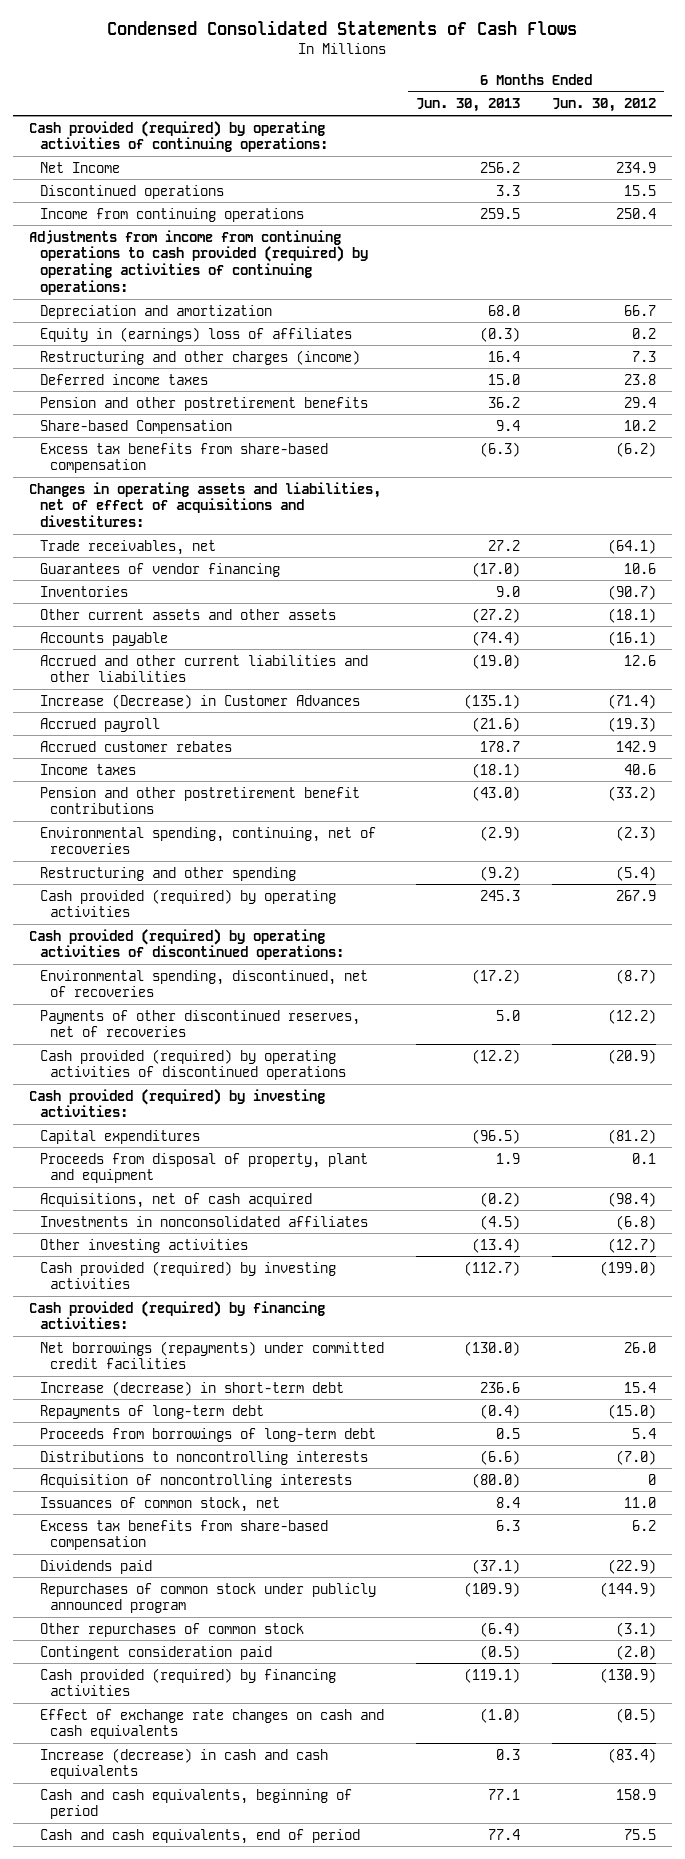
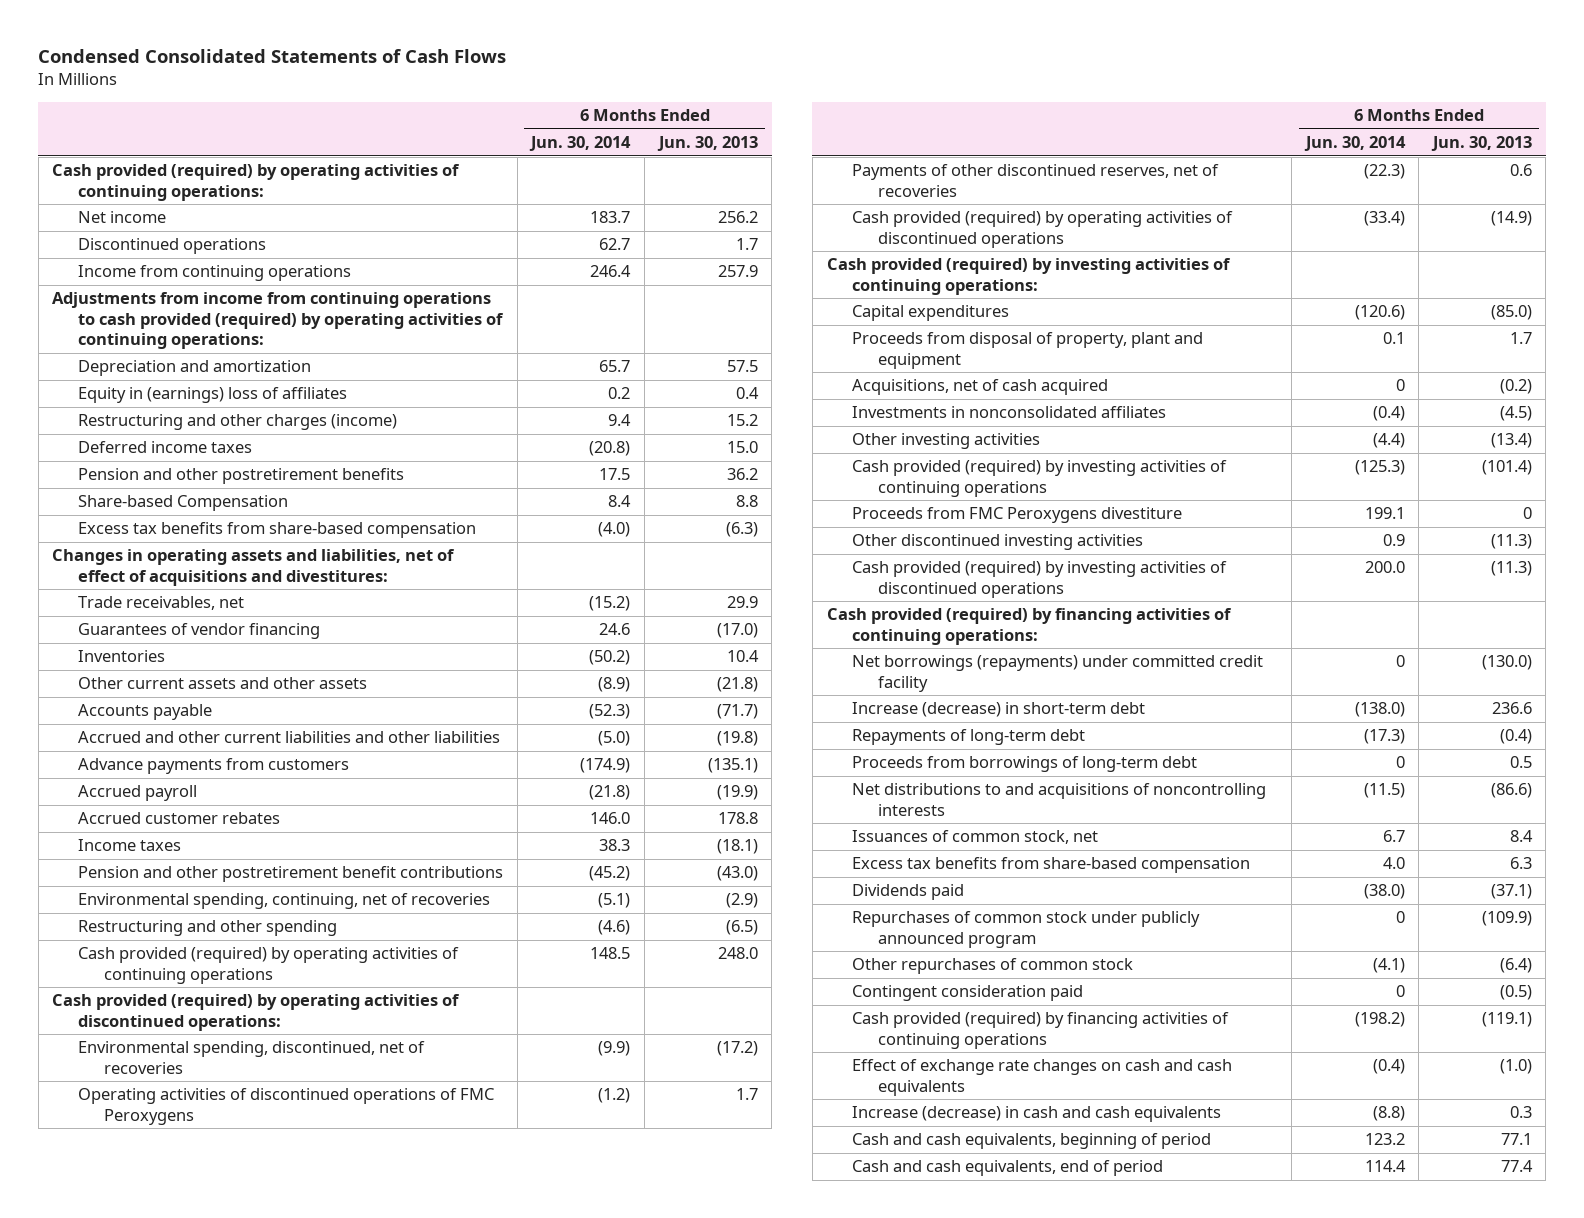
- | 6 Months Ended Jun. 30, 2013 | 6 Months Ended Jun. 30, 2012
+ | 6 Months Ended Jun. 30, 2014 | 6 Months Ended Jun. 30, 2013
- Net Income | 256.2 | 234.9
- Discontinued operations | 3.3 | 15.5
- Income from continuing operations | 259.5 | 250.4
+ Net income | 183.7 | 256.2
+ Discontinued operations | 62.7 | 1.7
+ Income from continuing operations | 246.4 | 257.9
- Depreciation and amortization | 68.0 | 66.7
- Equity in (earnings) loss of affiliates | (0.3) | 0.2
- Restructuring and other charges (income) | 16.4 | 7.3
+ Depreciation and amortization | 65.7 | 57.5
+ Equity in (earnings) loss of affiliates | 0.2 | 0.4
+ Restructuring and other charges (income) | 9.4 | 15.2
- Share-based Compensation | 9.4 | 10.2
+ Share-based Compensation | 8.4 | 8.8
- Trade receivables, net | 27.2 | (64.1)
+ Trade receivables, net | (15.2) | 29.9
- Inventories | 9.0 | (90.7)
- Other current assets and other assets | (27.2) | (18.1)
- Accounts payable | (74.4) | (16.1)
- Accrued and other current liabilities and other liabilities | (19.0) | 12.6
- Increase (Decrease) in Customer Advances | (135.1) | (71.4)
- Accrued payroll | (21.6) | (19.3)
- Accrued customer rebates | 178.7 | 142.9
+ Inventories | (50.2) | 10.4
+ Other current assets and other assets | (8.9) | (21.8)
+ Accounts payable | (52.3) | (71.7)
+ Accrued and other current liabilities and other liabilities | (5.0) | (19.8)
+ Advance payments from customers | (174.9) | (135.1)
+ Accrued payroll | (21.8) | (19.9)
+ Accrued customer rebates | 146.0 | 178.8
- Restructuring and other spending | (9.2) | (5.4)
- Cash provided (required) by operating activities | 245.3 | 267.9
+ Restructuring and other spending | (4.6) | (6.5)
+ Cash provided (required) by operating activities of continuing operations | 148.5 | 248.0
- Payments of other discontinued reserves, net of recoveries | 5.0 | (12.2)
- Cash provided (required) by operating activities of discontinued operations | (12.2) | (20.9)
- Cash provided (required) by investing activities:
- Capital expenditures | (96.5) | (81.2)
- Proceeds from disposal of property, plant and equipment | 1.9 | 0.1
+ Operating activities of discontinued operations of FMC Peroxygens | (1.2) | 1.7
+ Payments of other discontinued reserves, net of recoveries | (22.3) | 0.6
+ Cash provided (required) by operating activities of discontinued operations | (33.4) | (14.9)
+ Cash provided (required) by investing activities of continuing operations:
+ Capital expenditures | (120.6) | (85.0)
+ Proceeds from disposal of property, plant and equipment | 0.1 | 1.7
- Cash provided (required) by investing activities | (112.7) | (199.0)
- Cash provided (required) by financing activities:
- Net borrowings (repayments) under committed credit facilities | (130.0) | 26.0
+ Cash provided (required) by investing activities of continuing operations | (125.3) | (101.4)
+ Proceeds from FMC Peroxygens divestiture | 199.1 | 0
+ Other discontinued investing activities | 0.9 | (11.3)
+ Cash provided (required) by investing activities of discontinued operations | 200.0 | (11.3)
+ Cash provided (required) by financing activities of continuing operations:
+ Net borrowings (repayments) under committed credit facility | 0 | (130.0)
- Distributions to noncontrolling interests | (6.6) | (7.0)
- Acquisition of noncontrolling interests | (80.0) | 0
+ Net distributions to and acquisitions of noncontrolling interests | (11.5) | (86.6)
- Cash provided (required) by financing activities | (119.1) | (130.9)
+ Cash provided (required) by financing activities of continuing operations | (198.2) | (119.1)

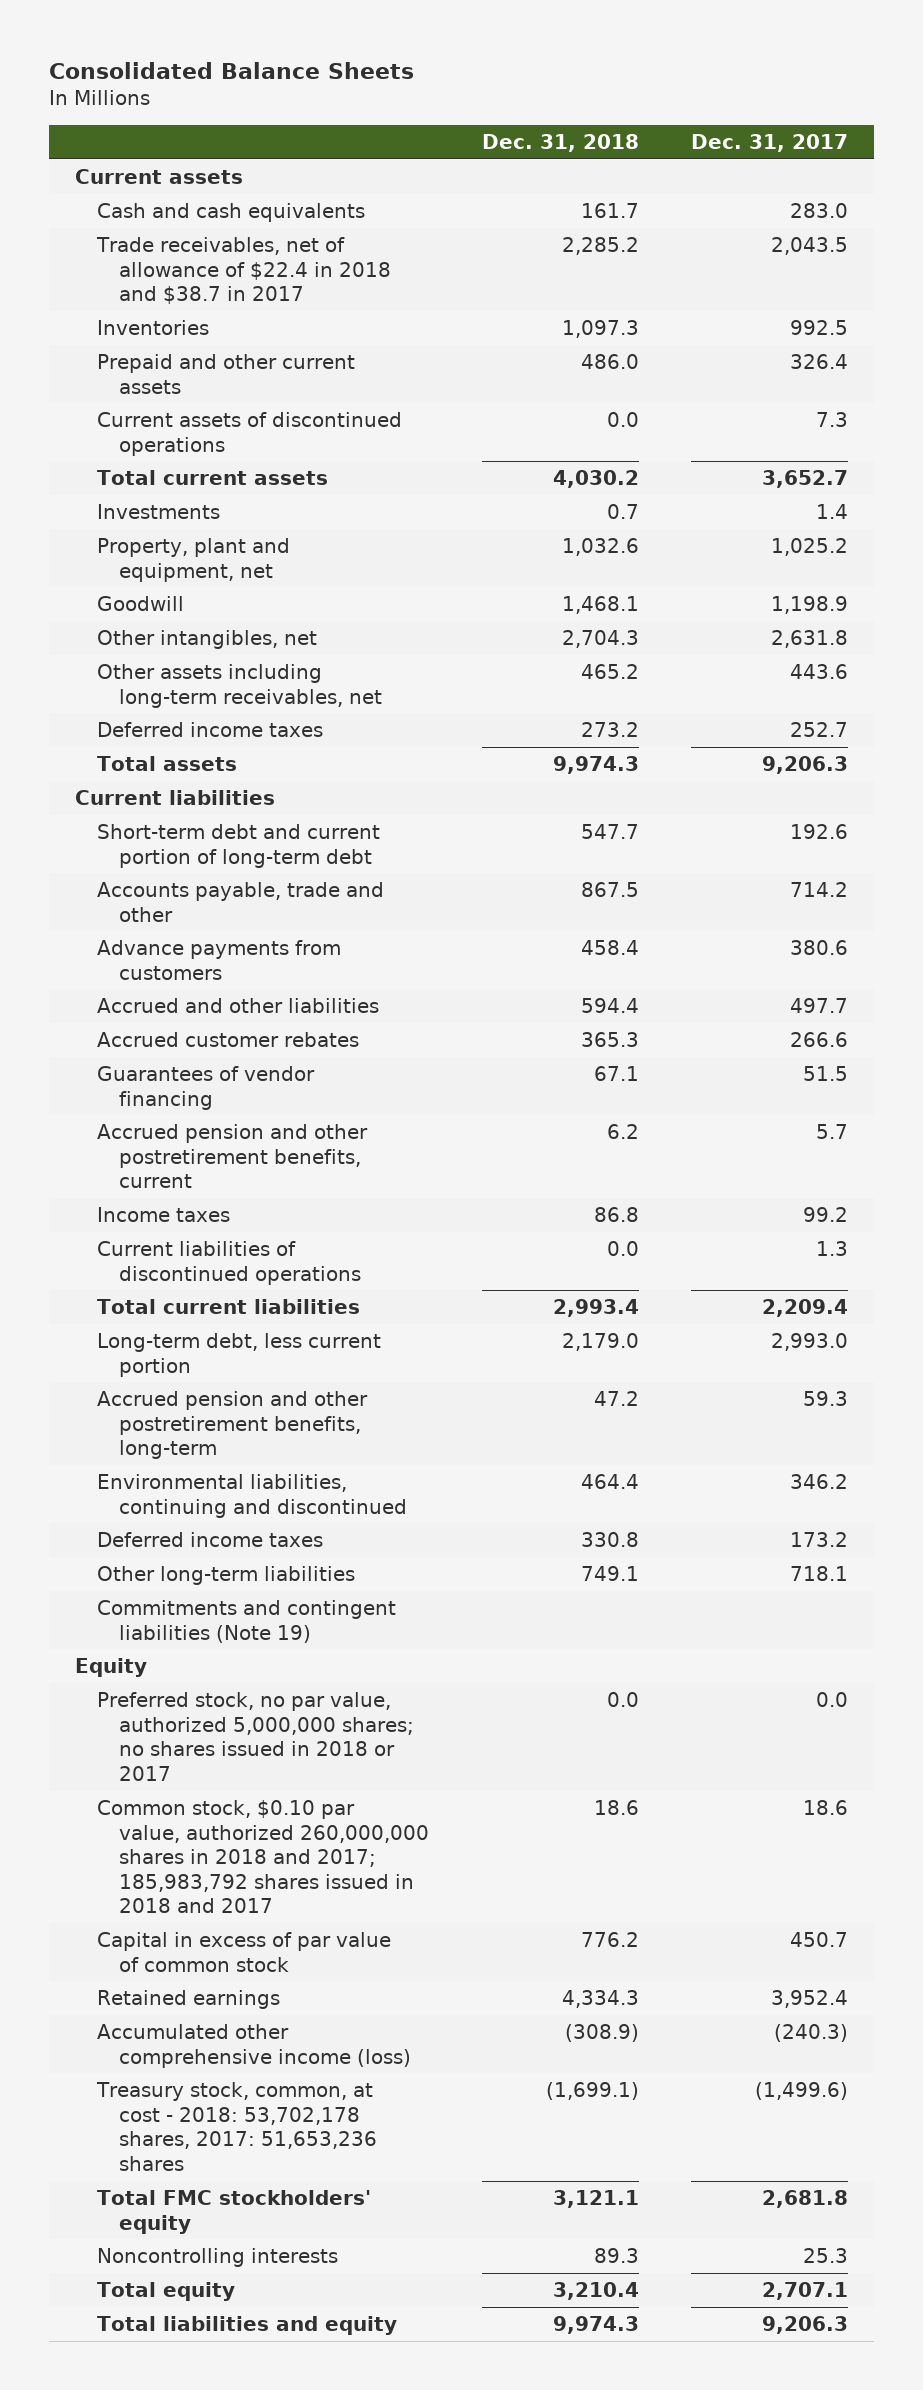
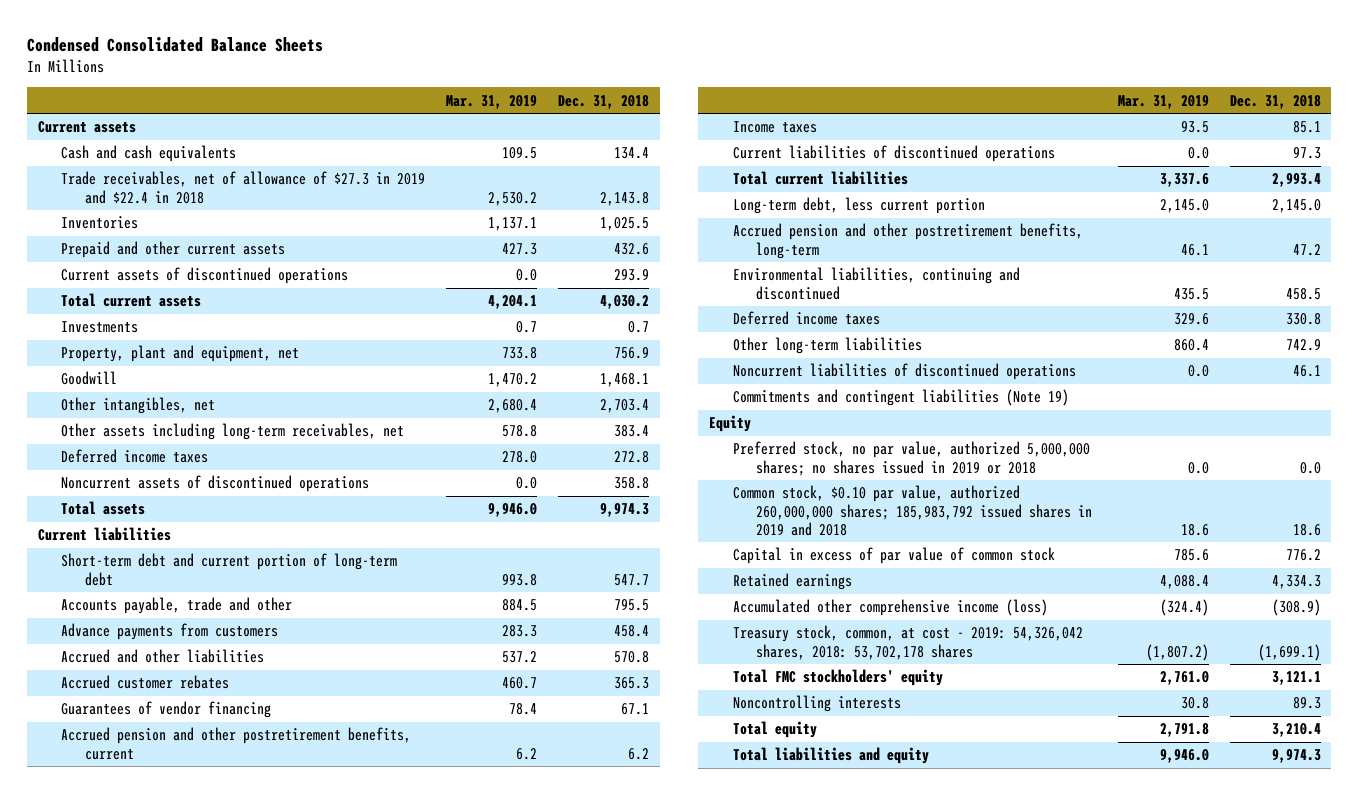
- Consolidated Balance Sheets
+ Condensed Consolidated Balance Sheets
- | Dec. 31, 2018 | Dec. 31, 2017
+ | Mar. 31, 2019 | Dec. 31, 2018
- Cash and cash equivalents | 161.7 | 283.0
- Trade receivables, net of allowance of $22.4 in 2018 and $38.7 in 2017 | 2,285.2 | 2,043.5
- Inventories | 1,097.3 | 992.5
- Prepaid and other current assets | 486.0 | 326.4
- Current assets of discontinued operations | 0.0 | 7.3
+ Cash and cash equivalents | 109.5 | 134.4
+ Trade receivables, net of allowance of $27.3 in 2019 and $22.4 in 2018 | 2,530.2 | 2,143.8
+ Inventories | 1,137.1 | 1,025.5
+ Prepaid and other current assets | 427.3 | 432.6
+ Current assets of discontinued operations | 0.0 | 293.9
- Property, plant and equipment, net | 1,032.6 | 1,025.2
+ Property, plant and equipment, net | 733.8 | 756.9
- Other intangibles, net | 2,704.3 | 2,631.8
- Other assets including long-term receivables, net | 465.2 | 443.6
- Deferred income taxes | 273.2 | 252.7
+ Other intangibles, net | 2,680.4 | 2,703.4
+ Other assets including long-term receivables, net | 578.8 | 383.4
+ Deferred income taxes | 278.0 | 272.8
+ Noncurrent assets of discontinued operations | 0.0 | 358.8
- Accounts payable, trade and other | 867.5 | 714.2
+ Accounts payable, trade and other | 884.5 | 795.5
- Accrued and other liabilities | 594.4 | 497.7
+ Accrued and other liabilities | 537.2 | 570.8
- Income taxes | 86.8 | 99.2
- Current liabilities of discontinued operations | 0.0 | 1.3
+ Income taxes | 93.5 | 85.1
+ Current liabilities of discontinued operations | 0.0 | 97.3
- Long-term debt, less current portion | 2,179.0 | 2,993.0
+ Long-term debt, less current portion | 2,145.0 | 2,145.0
- Environmental liabilities, continuing and discontinued | 464.4 | 346.2
+ Environmental liabilities, continuing and discontinued | 435.5 | 458.5
- Other long-term liabilities | 749.1 | 718.1
+ Other long-term liabilities | 860.4 | 742.9
+ Noncurrent liabilities of discontinued operations | 0.0 | 46.1
- Preferred stock, no par value, authorized 5,000,000 shares; no shares issued in 2018 or 2017 | 0.0 | 0.0
- Common stock, $0.10 par value, authorized 260,000,000 shares in 2018 and 2017; 185,983,792 shares issued in 2018 and 2017 | 18.6 | 18.6
+ Preferred stock, no par value, authorized 5,000,000 shares; no shares issued in 2019 or 2018 | 0.0 | 0.0
+ Common stock, $0.10 par value, authorized 260,000,000 shares; 185,983,792 issued shares in 2019 and 2018 | 18.6 | 18.6
- Treasury stock, common, at cost - 2018: 53,702,178 shares, 2017: 51,653,236 shares | (1,699.1) | (1,499.6)
+ Treasury stock, common, at cost - 2019: 54,326,042 shares, 2018: 53,702,178 shares | (1,807.2) | (1,699.1)

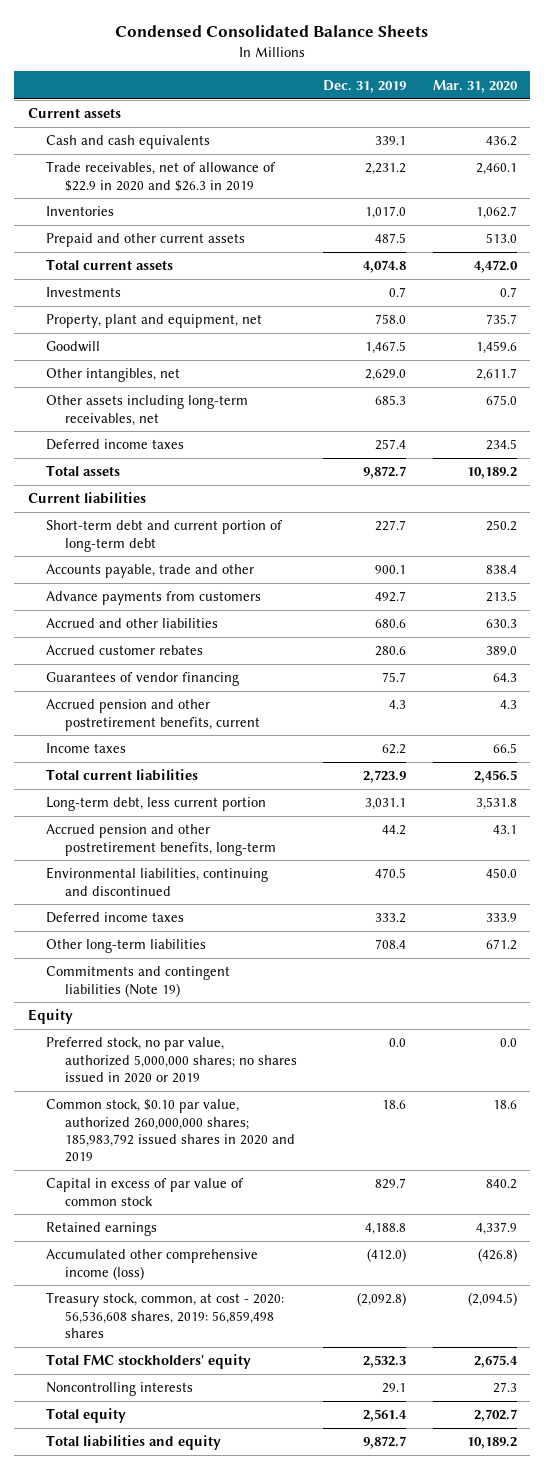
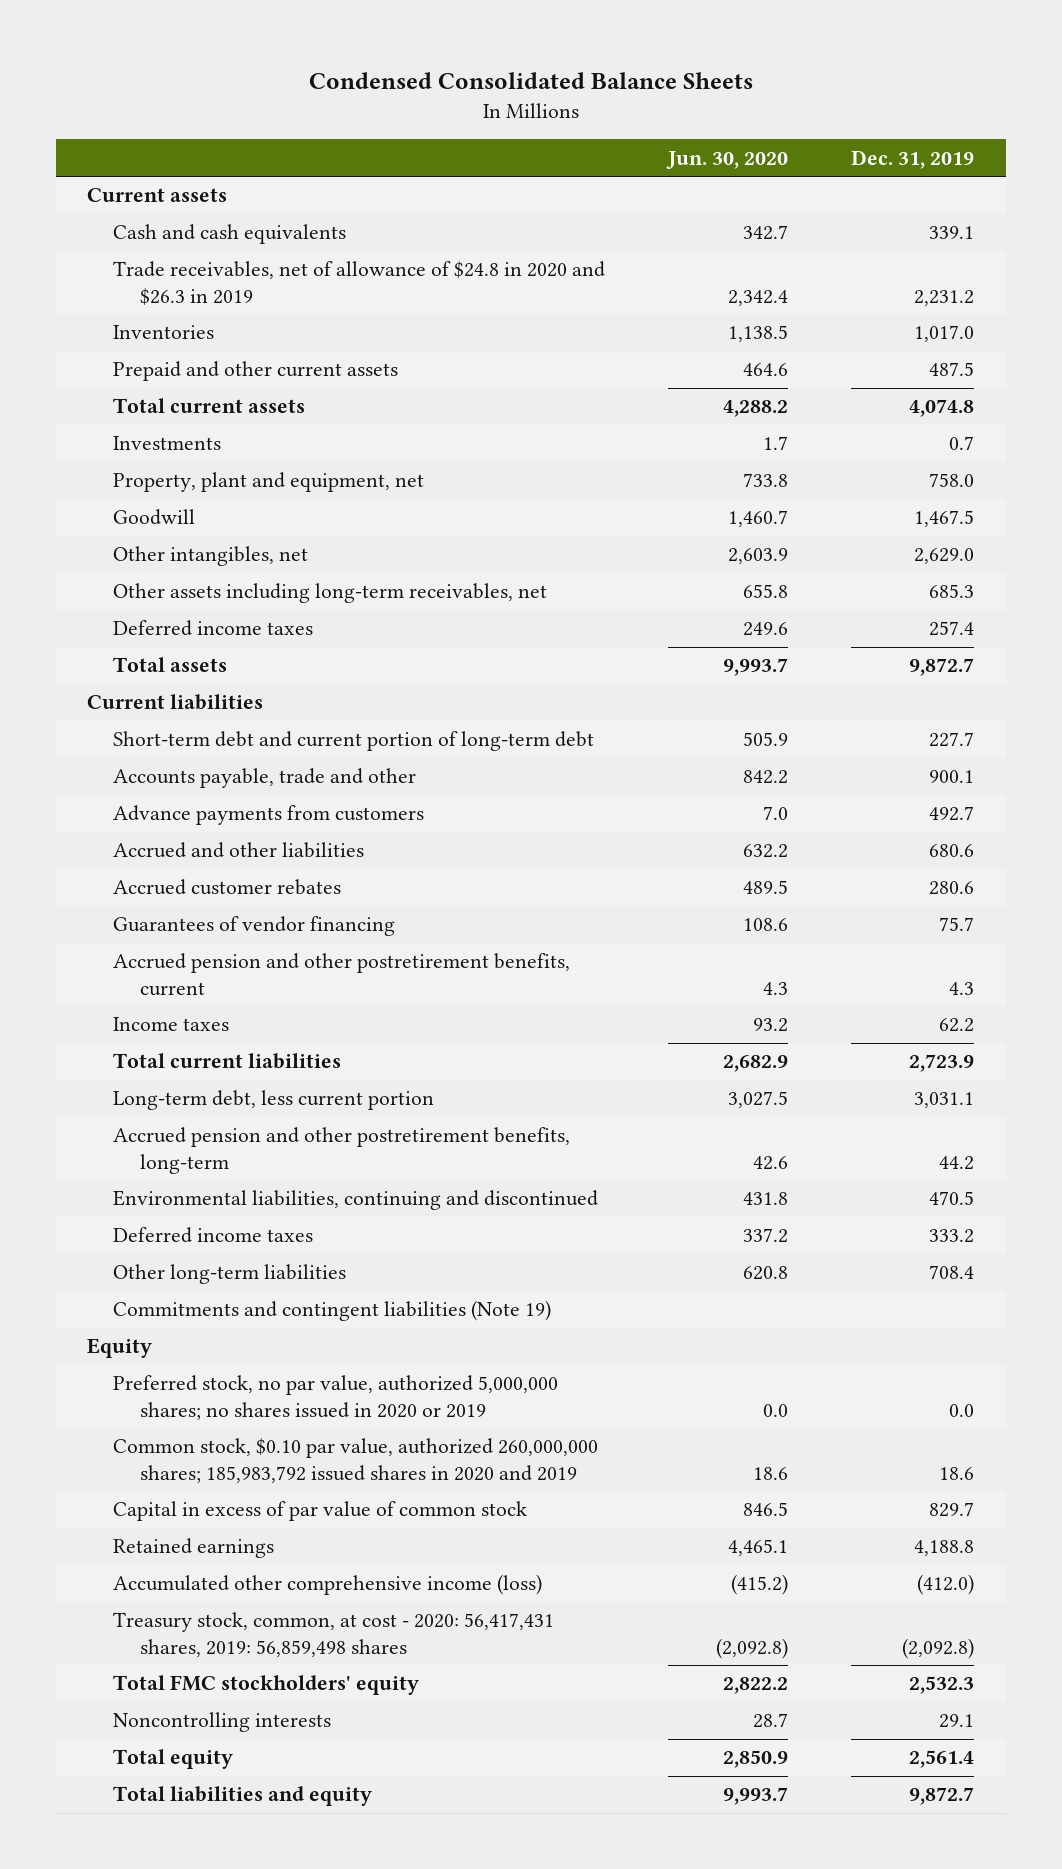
- | Dec. 31, 2019 | Mar. 31, 2020
+ | Jun. 30, 2020 | Dec. 31, 2019
- Trade receivables, net of allowance of $22.9 in 2020 and $26.3 in 2019 | 2,231.2 | 2,460.1
+ Trade receivables, net of allowance of $24.8 in 2020 and $26.3 in 2019 | 2,342.4 | 2,231.2
- Treasury stock, common, at cost - 2020: 56,536,608 shares, 2019: 56,859,498 shares | (2,092.8) | (2,094.5)
+ Treasury stock, common, at cost - 2020: 56,417,431 shares, 2019: 56,859,498 shares | (2,092.8) | (2,092.8)

